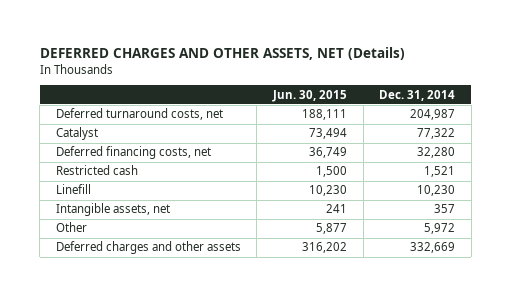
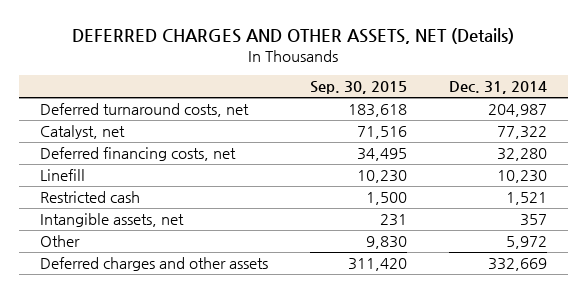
- | Jun. 30, 2015 | Dec. 31, 2014
+ | Sep. 30, 2015 | Dec. 31, 2014
- Catalyst | 73,494 | 77,322
+ Catalyst, net | 71,516 | 77,322
moved down: Restricted cash | 1,500 | 1,521

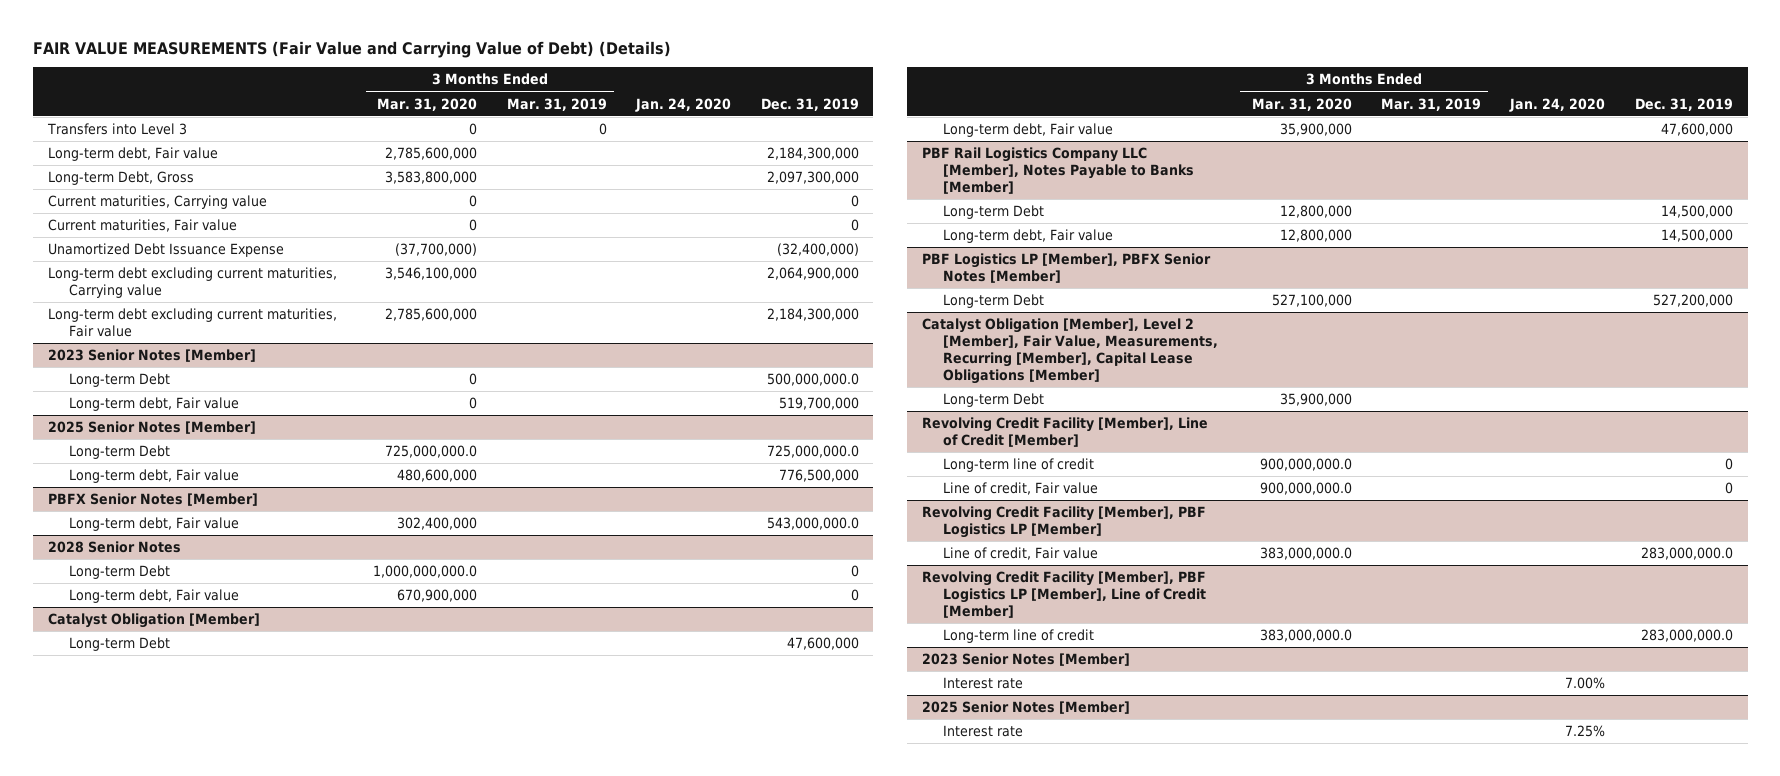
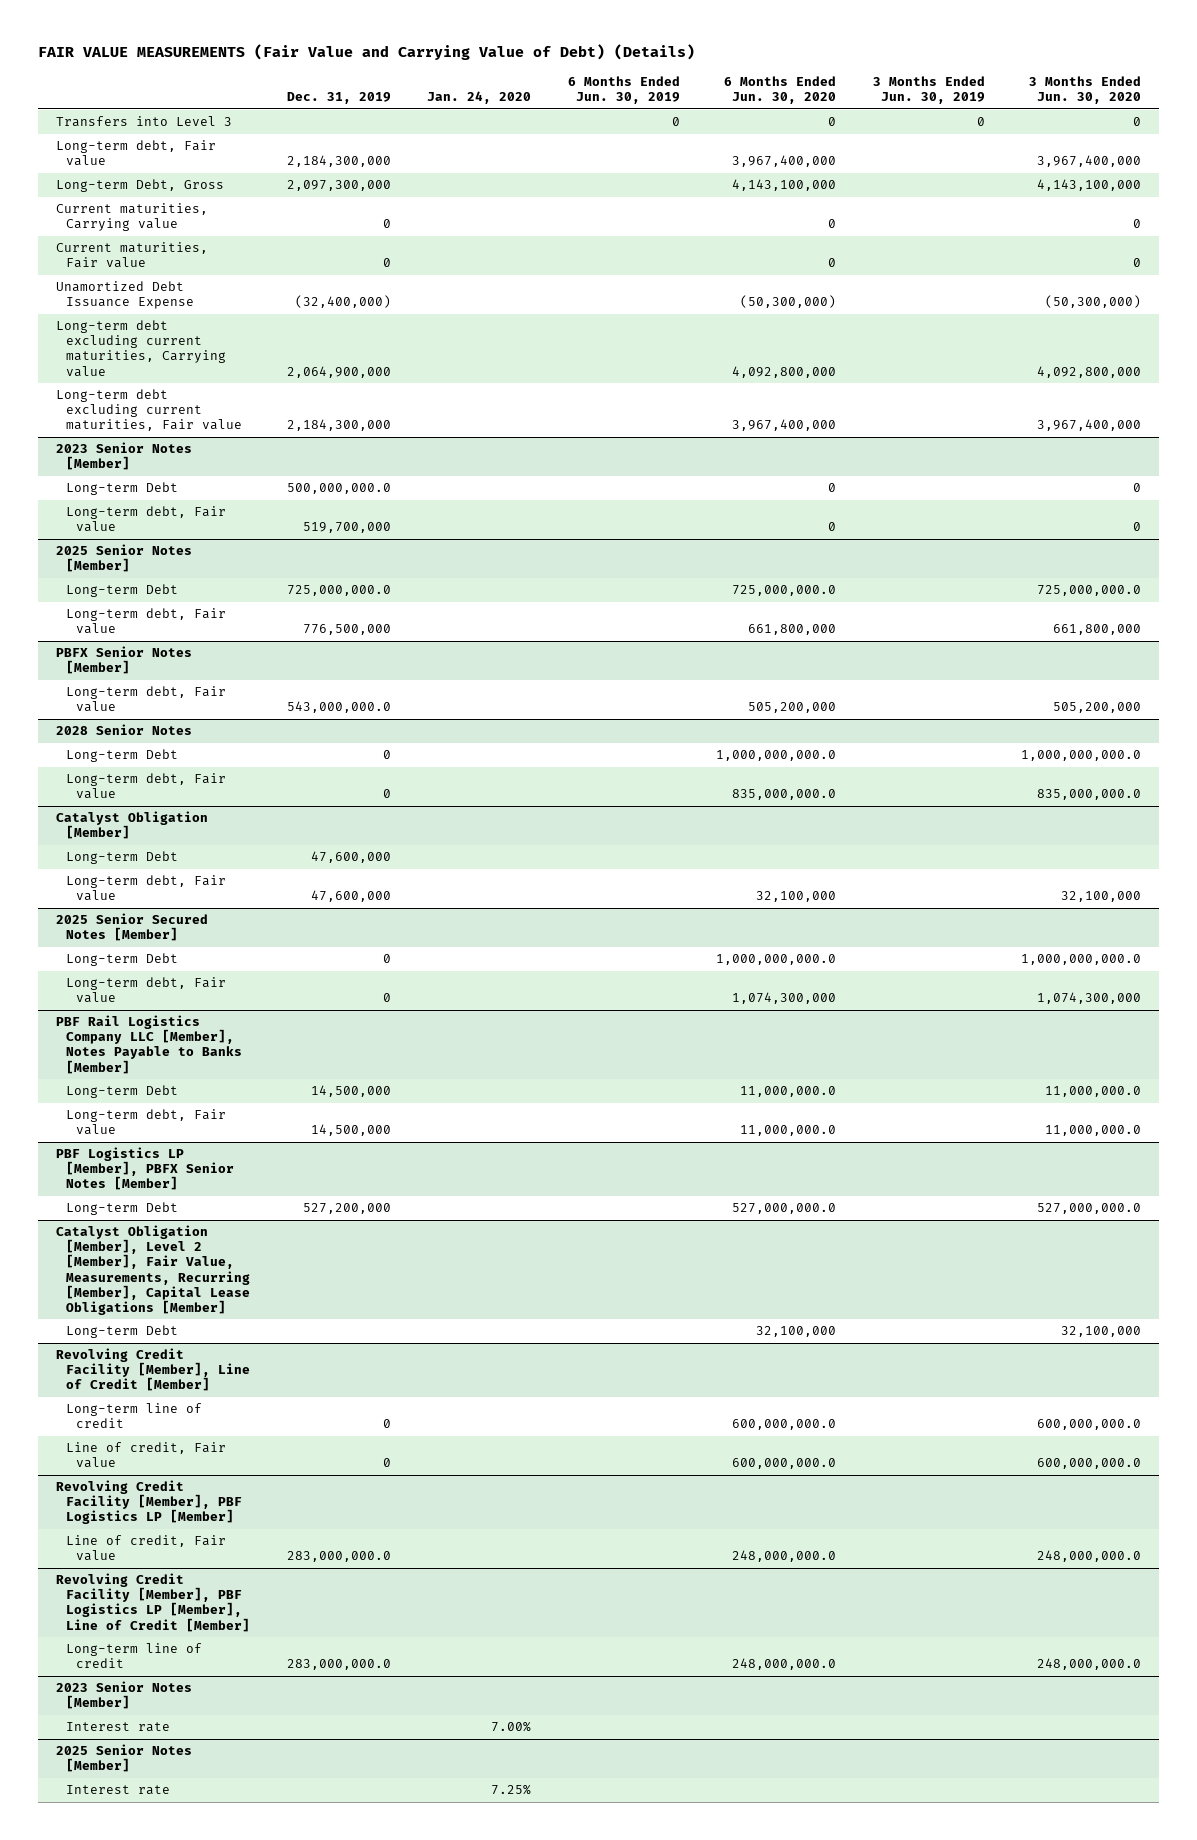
- | 3 Months Ended Mar. 31, 2020 | 3 Months Ended Mar. 31, 2019 | Jan. 24, 2020 | Dec. 31, 2019
+ | Dec. 31, 2019 | Jan. 24, 2020 | 6 Months Ended Jun. 30, 2019 | 6 Months Ended Jun. 30, 2020 | 3 Months Ended Jun. 30, 2019 | 3 Months Ended Jun. 30, 2020
+ 2025 Senior Secured Notes [Member]
+ Long-term Debt | 0 | | | 1,000,000,000.0 | | 1,000,000,000.0
+ Long-term debt, Fair value | 0 | | | 1,074,300,000 | | 1,074,300,000

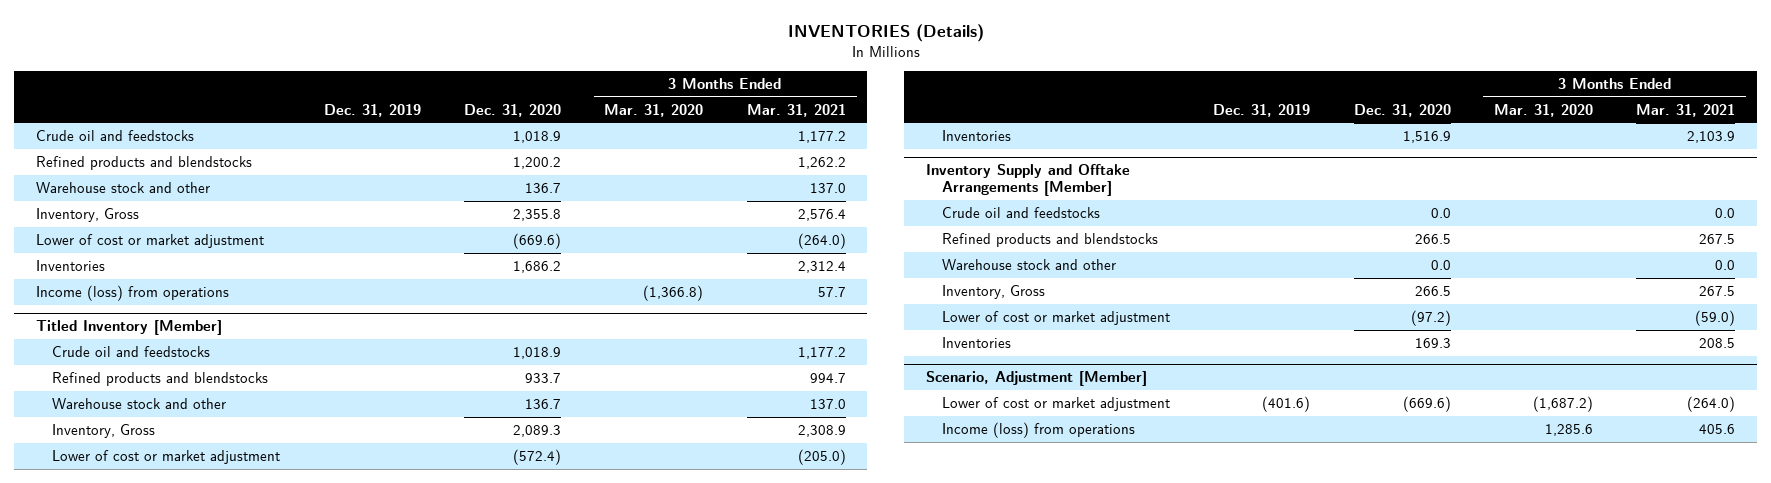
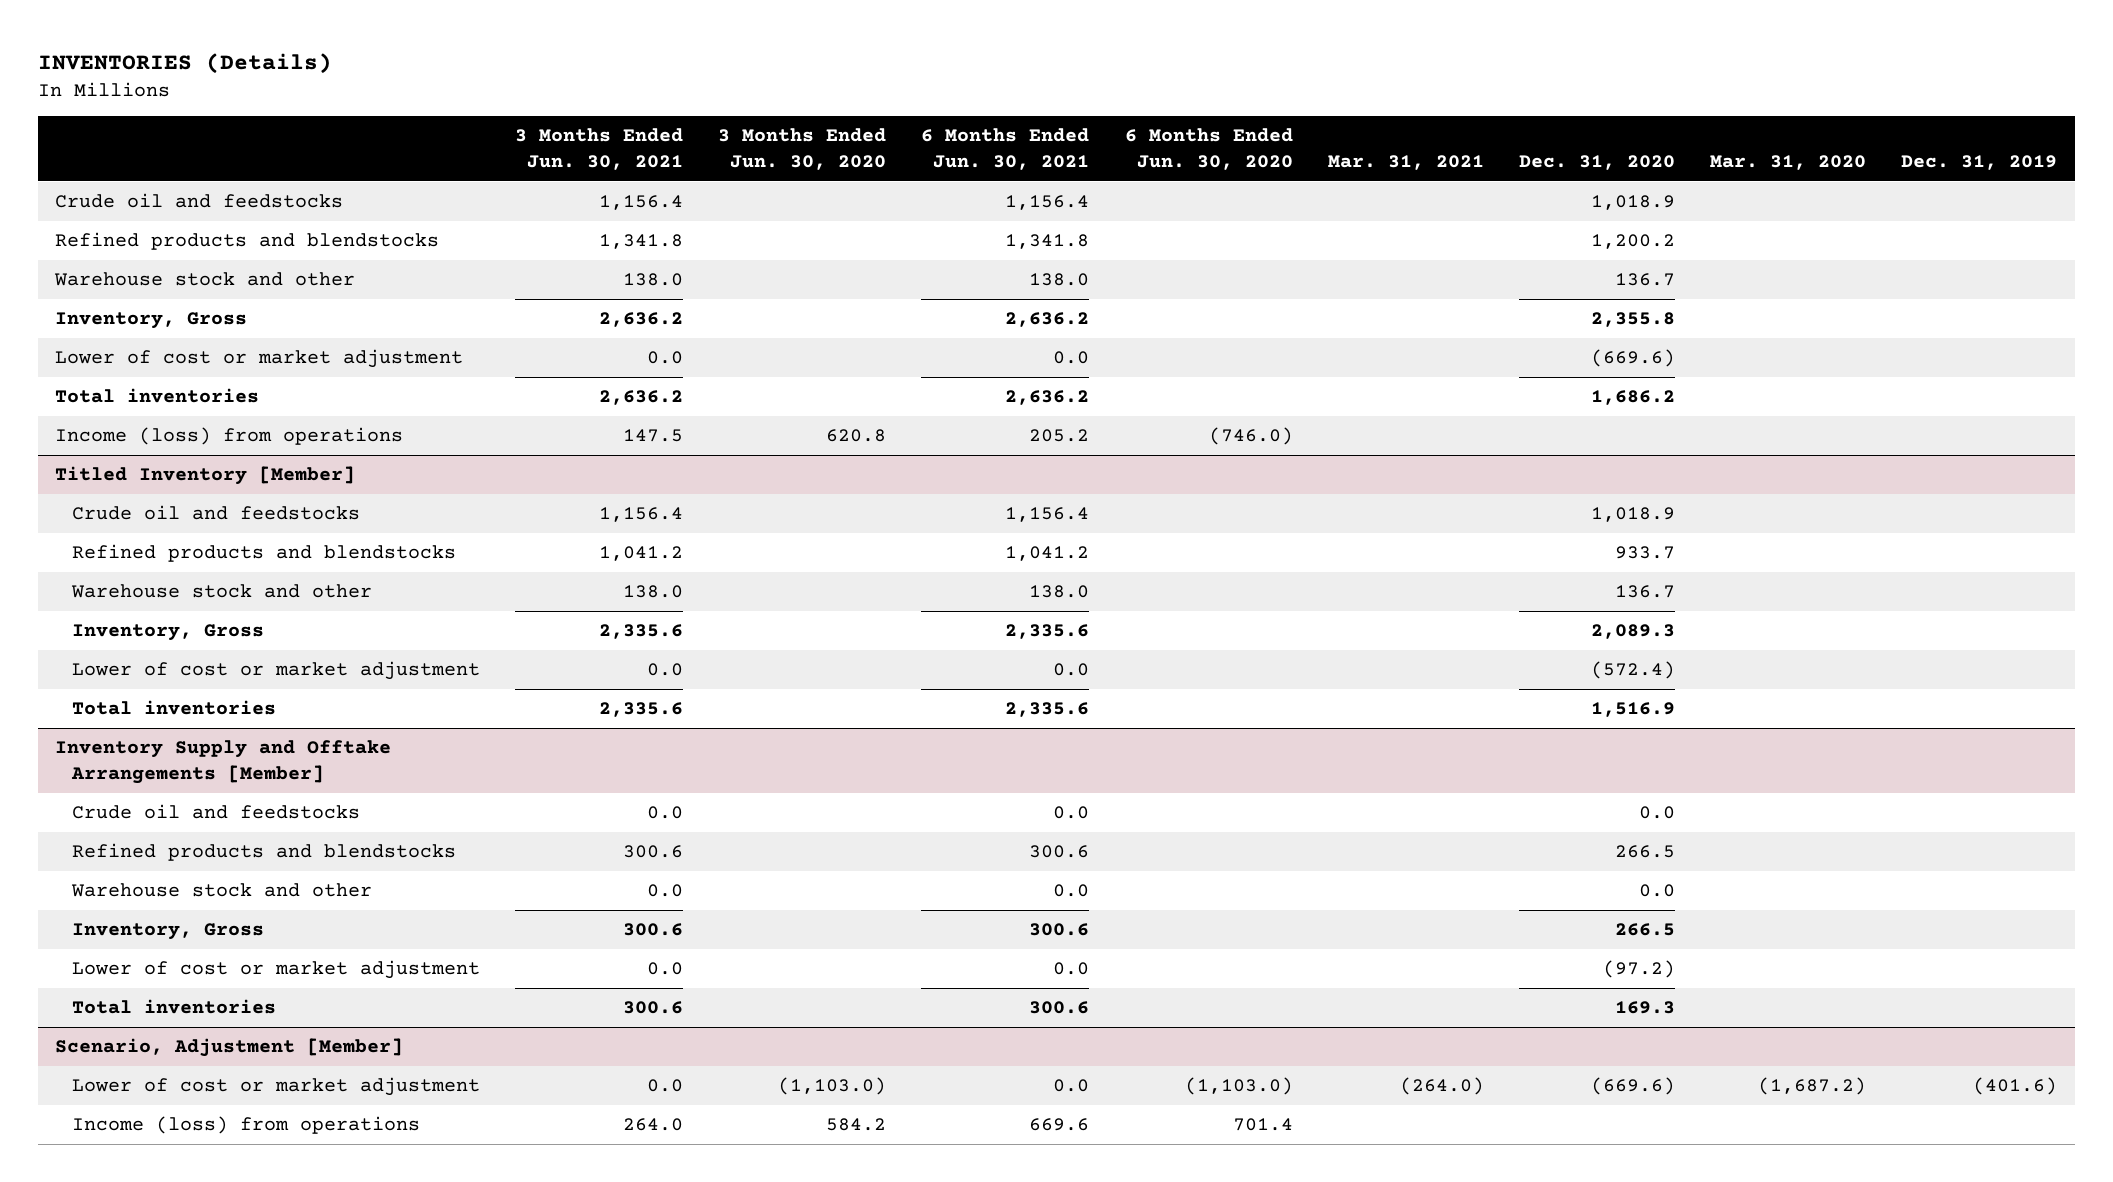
- | Dec. 31, 2019 | Dec. 31, 2020 | 3 Months Ended Mar. 31, 2020 | 3 Months Ended Mar. 31, 2021
+ | 3 Months Ended Jun. 30, 2021 | 3 Months Ended Jun. 30, 2020 | 6 Months Ended Jun. 30, 2021 | 6 Months Ended Jun. 30, 2020 | Mar. 31, 2021 | Dec. 31, 2020 | Mar. 31, 2020 | Dec. 31, 2019
- Inventories | | 1,686.2 | | 2,312.4
+ Total inventories | 2,636.2 | | 2,636.2 | | | 1,686.2 | |
@ Titled Inventory [Member]
- Inventories | | 1,516.9 | | 2,103.9
+ Total inventories | 2,335.6 | | 2,335.6 | | | 1,516.9 | |
@ Inventory Supply and Offtake Arrangements [Member]
- Inventories | | 169.3 | | 208.5
+ Total inventories | 300.6 | | 300.6 | | | 169.3 | |

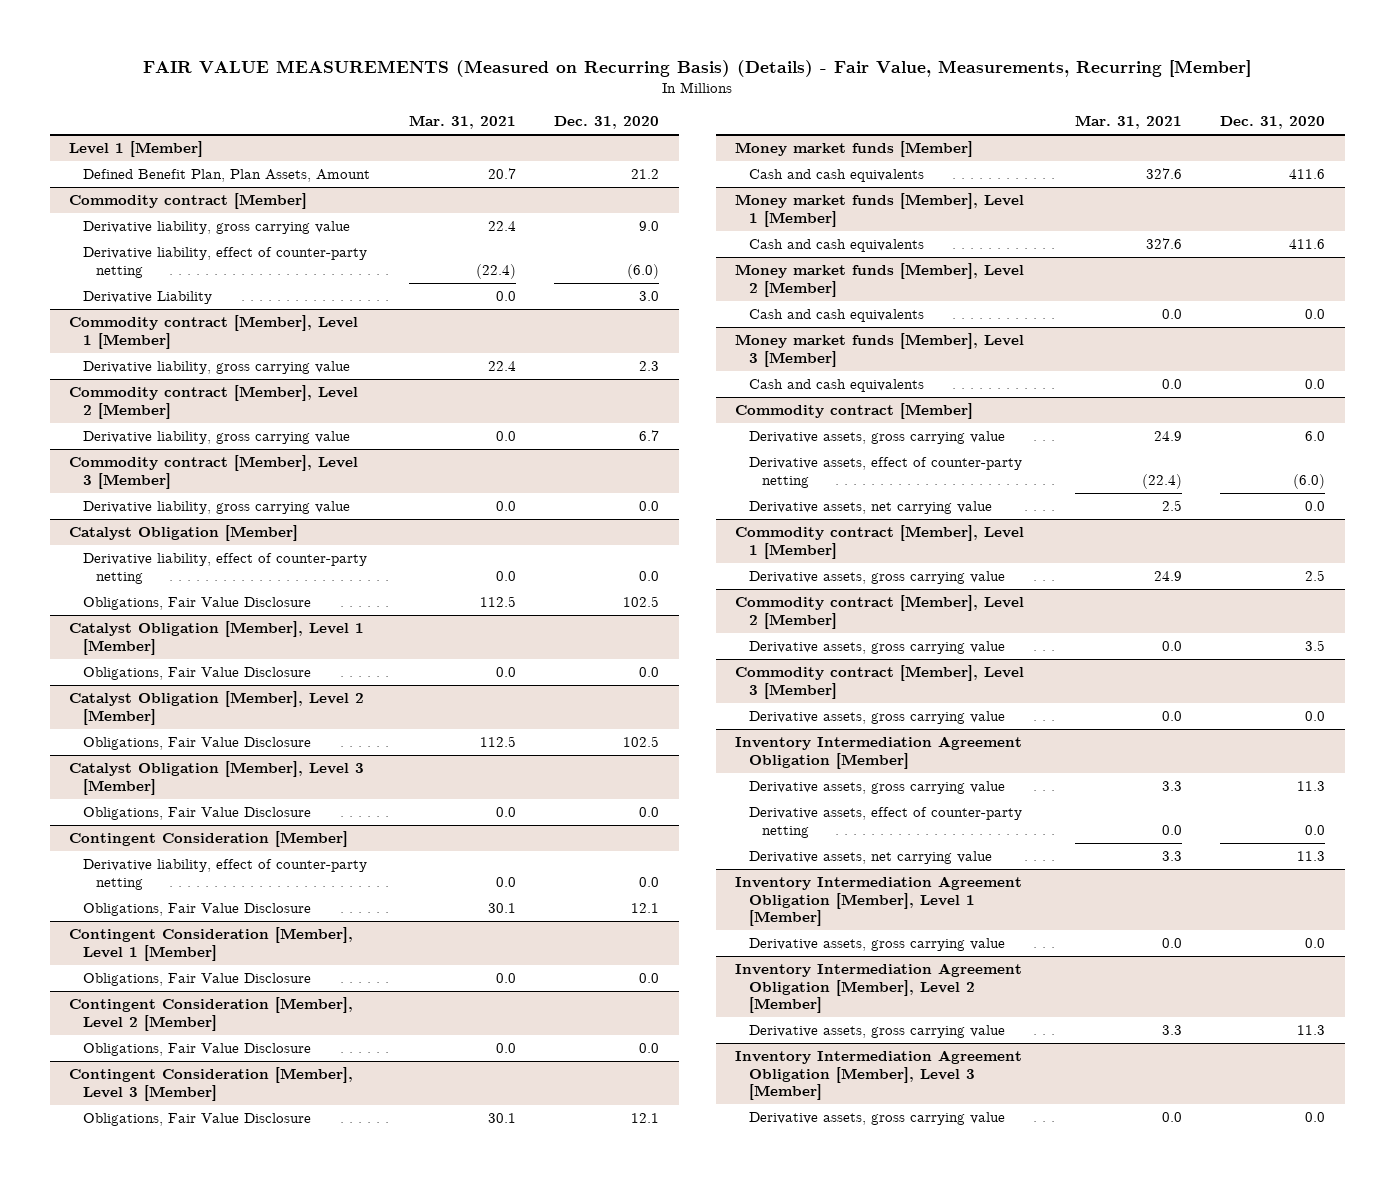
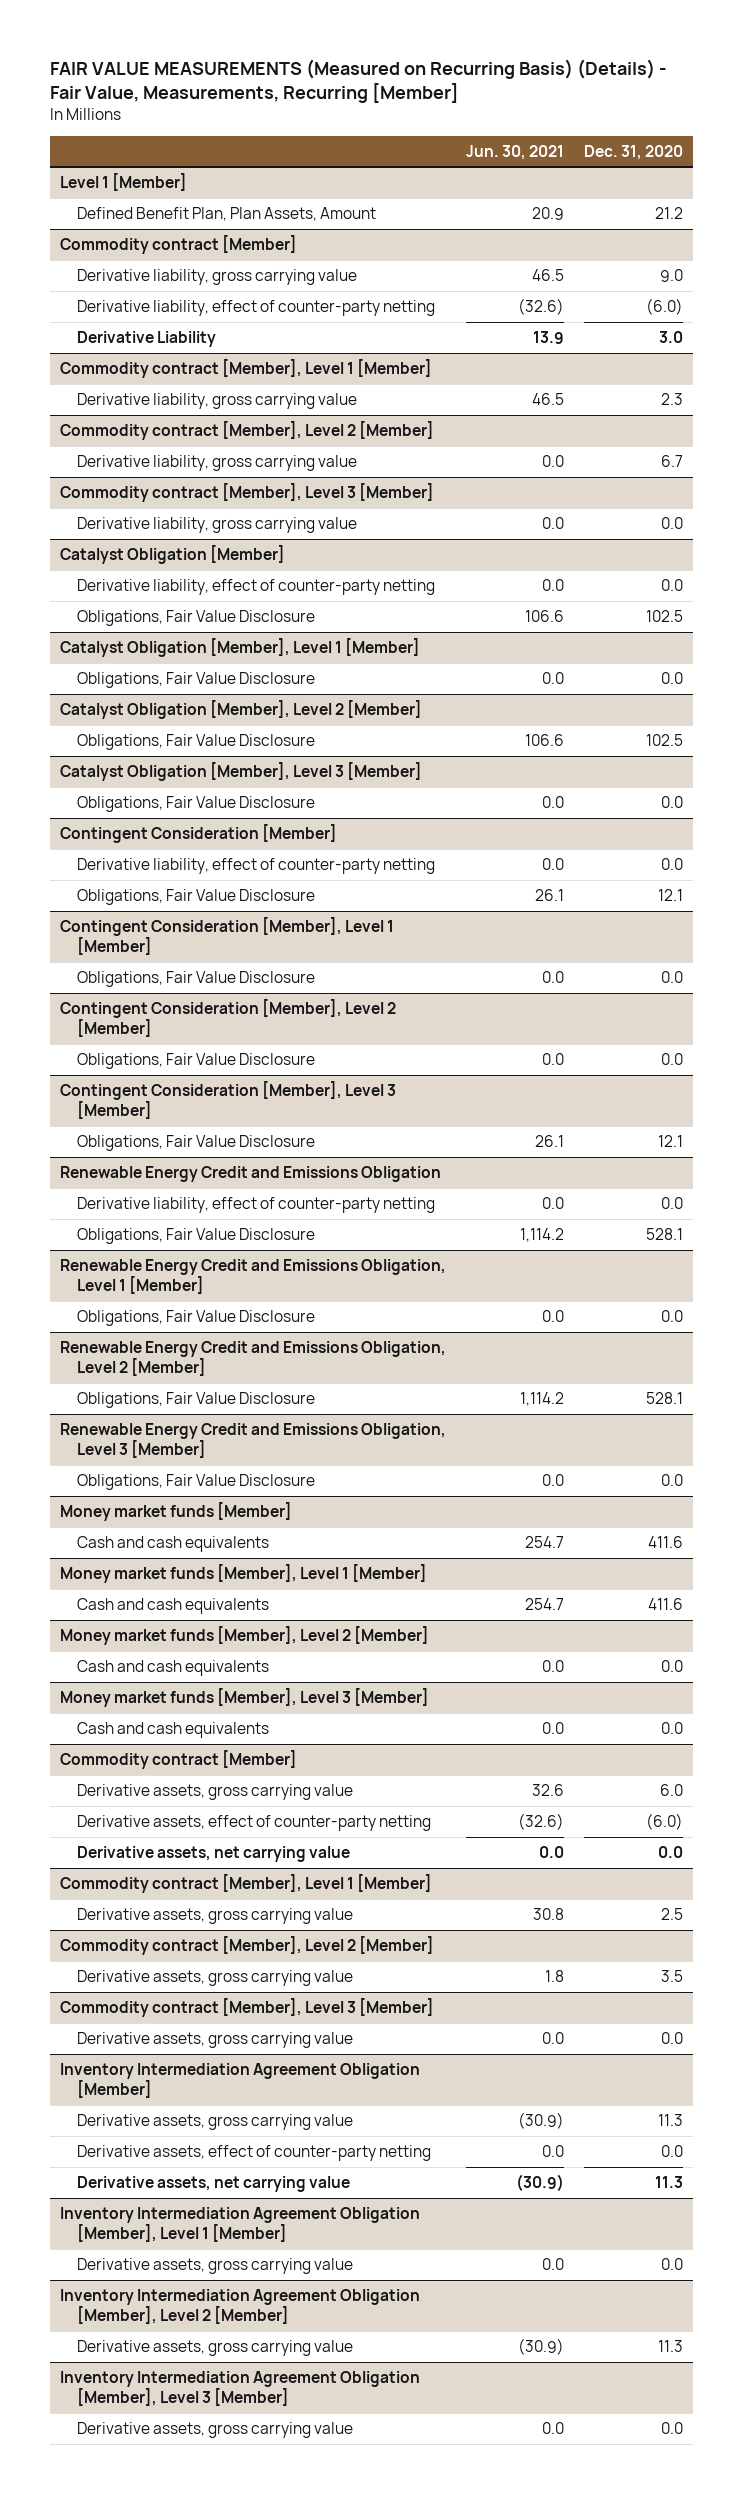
- | Mar. 31, 2021 | Dec. 31, 2020
+ | Jun. 30, 2021 | Dec. 31, 2020
+ Renewable Energy Credit and Emissions Obligation
+ Derivative liability, effect of counter-party netting | 0.0 | 0.0
+ Obligations, Fair Value Disclosure | 1,114.2 | 528.1
+ Renewable Energy Credit and Emissions Obligation, Level 1 [Member]
+ Obligations, Fair Value Disclosure | 0.0 | 0.0
+ Renewable Energy Credit and Emissions Obligation, Level 2 [Member]
+ Obligations, Fair Value Disclosure | 1,114.2 | 528.1
+ Renewable Energy Credit and Emissions Obligation, Level 3 [Member]
+ Obligations, Fair Value Disclosure | 0.0 | 0.0

